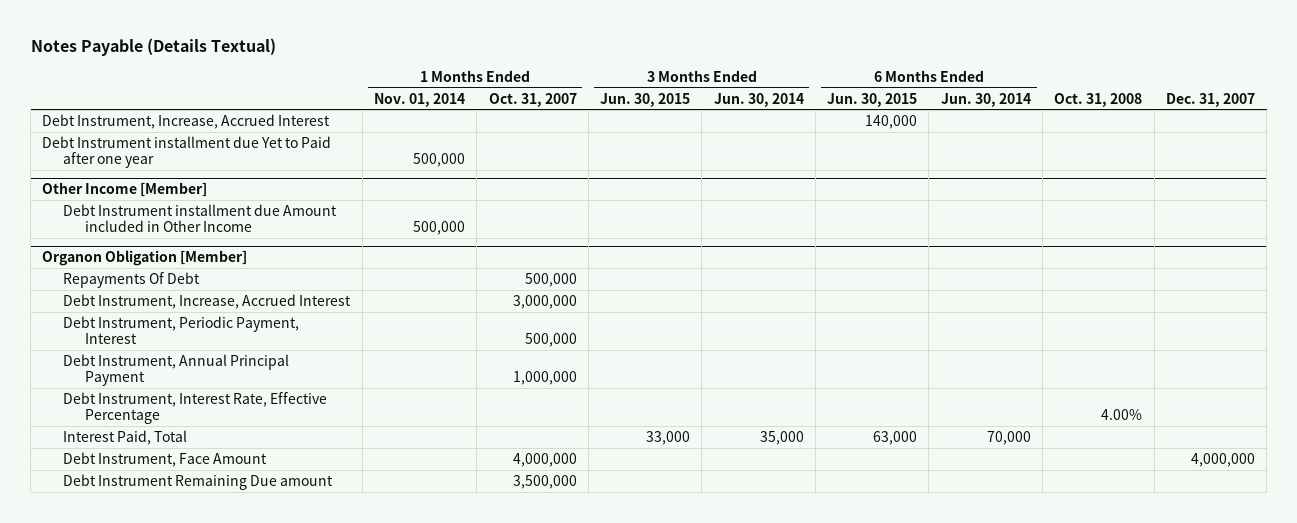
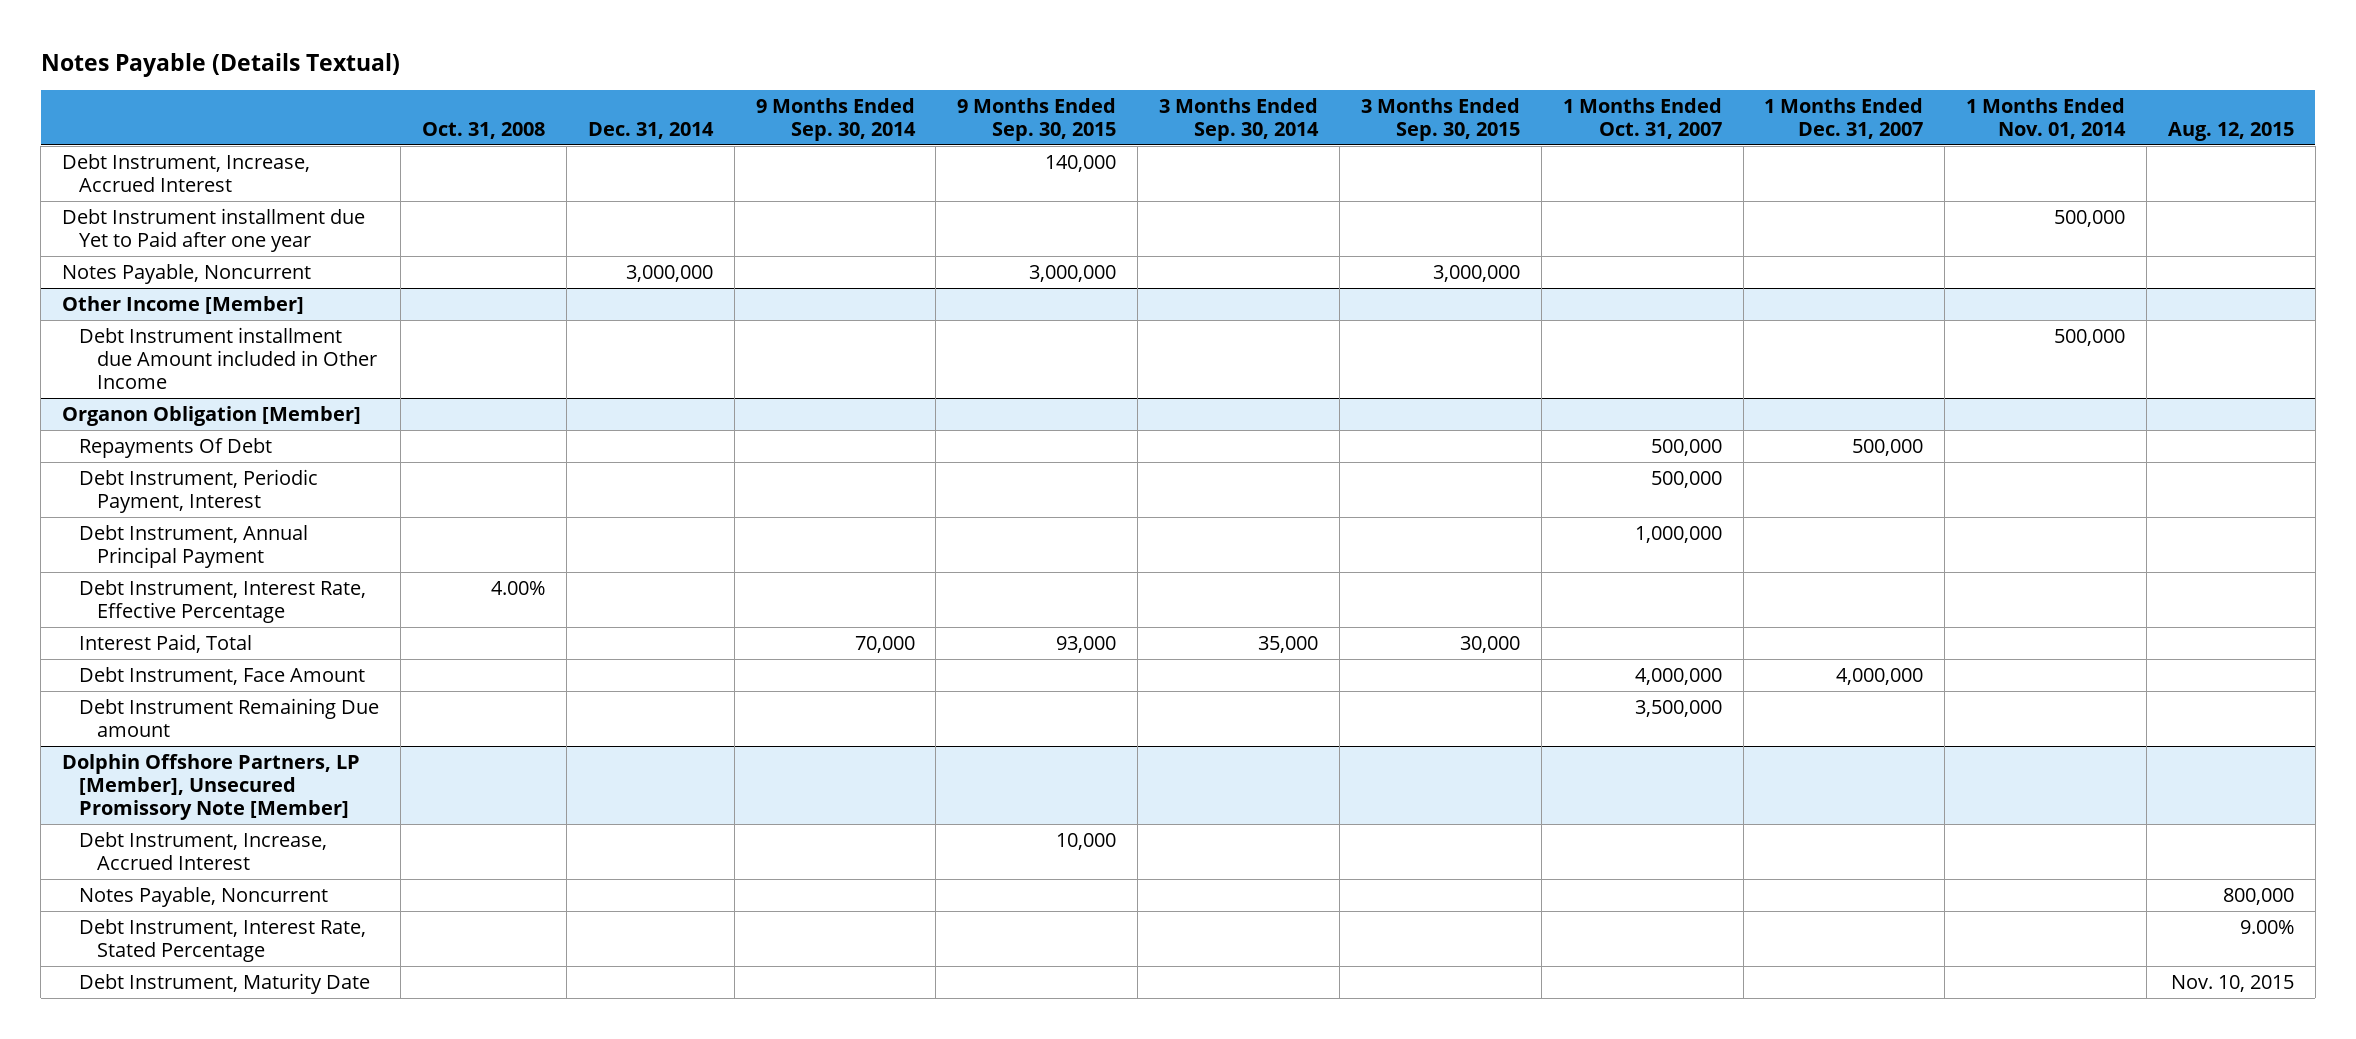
- | 1 Months Ended Nov. 01, 2014 | 1 Months Ended Oct. 31, 2007 | 3 Months Ended Jun. 30, 2015 | 3 Months Ended Jun. 30, 2014 | 6 Months Ended Jun. 30, 2015 | 6 Months Ended Jun. 30, 2014 | Oct. 31, 2008 | Dec. 31, 2007
+ | Oct. 31, 2008 | Dec. 31, 2014 | 9 Months Ended Sep. 30, 2014 | 9 Months Ended Sep. 30, 2015 | 3 Months Ended Sep. 30, 2014 | 3 Months Ended Sep. 30, 2015 | 1 Months Ended Oct. 31, 2007 | 1 Months Ended Dec. 31, 2007 | 1 Months Ended Nov. 01, 2014 | Aug. 12, 2015
+ Notes Payable, Noncurrent | | 3,000,000 | | 3,000,000 | | 3,000,000 | | | |
@ Organon Obligation [Member]
- Debt Instrument, Increase, Accrued Interest | | 3,000,000 | | | | | |
+ Dolphin Offshore Partners, LP [Member], Unsecured Promissory Note [Member]
+ Debt Instrument, Increase, Accrued Interest | | | | 10,000 | | | | | |
+ Notes Payable, Noncurrent | | | | | | | | | | 800,000
+ Debt Instrument, Interest Rate, Stated Percentage | | | | | | | | | | 9.00%
+ Debt Instrument, Maturity Date | | | | | | | | | | Nov. 10, 2015

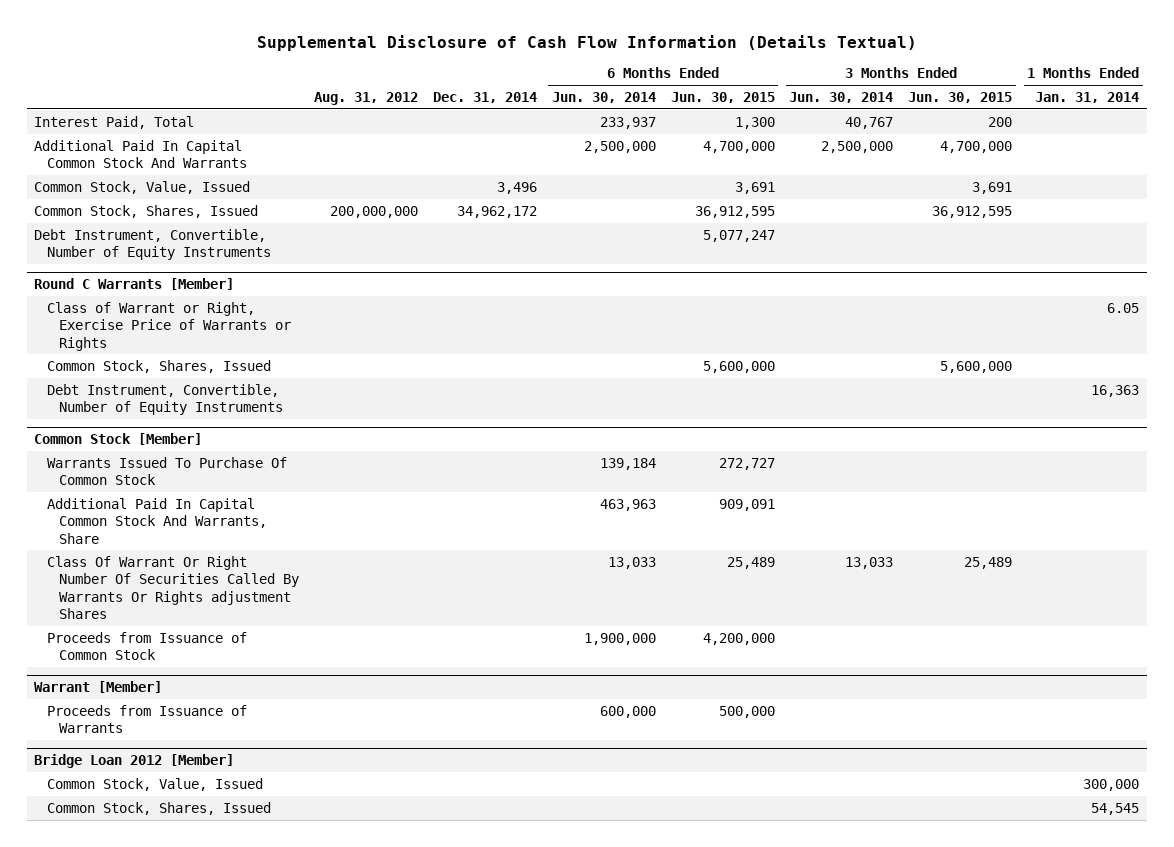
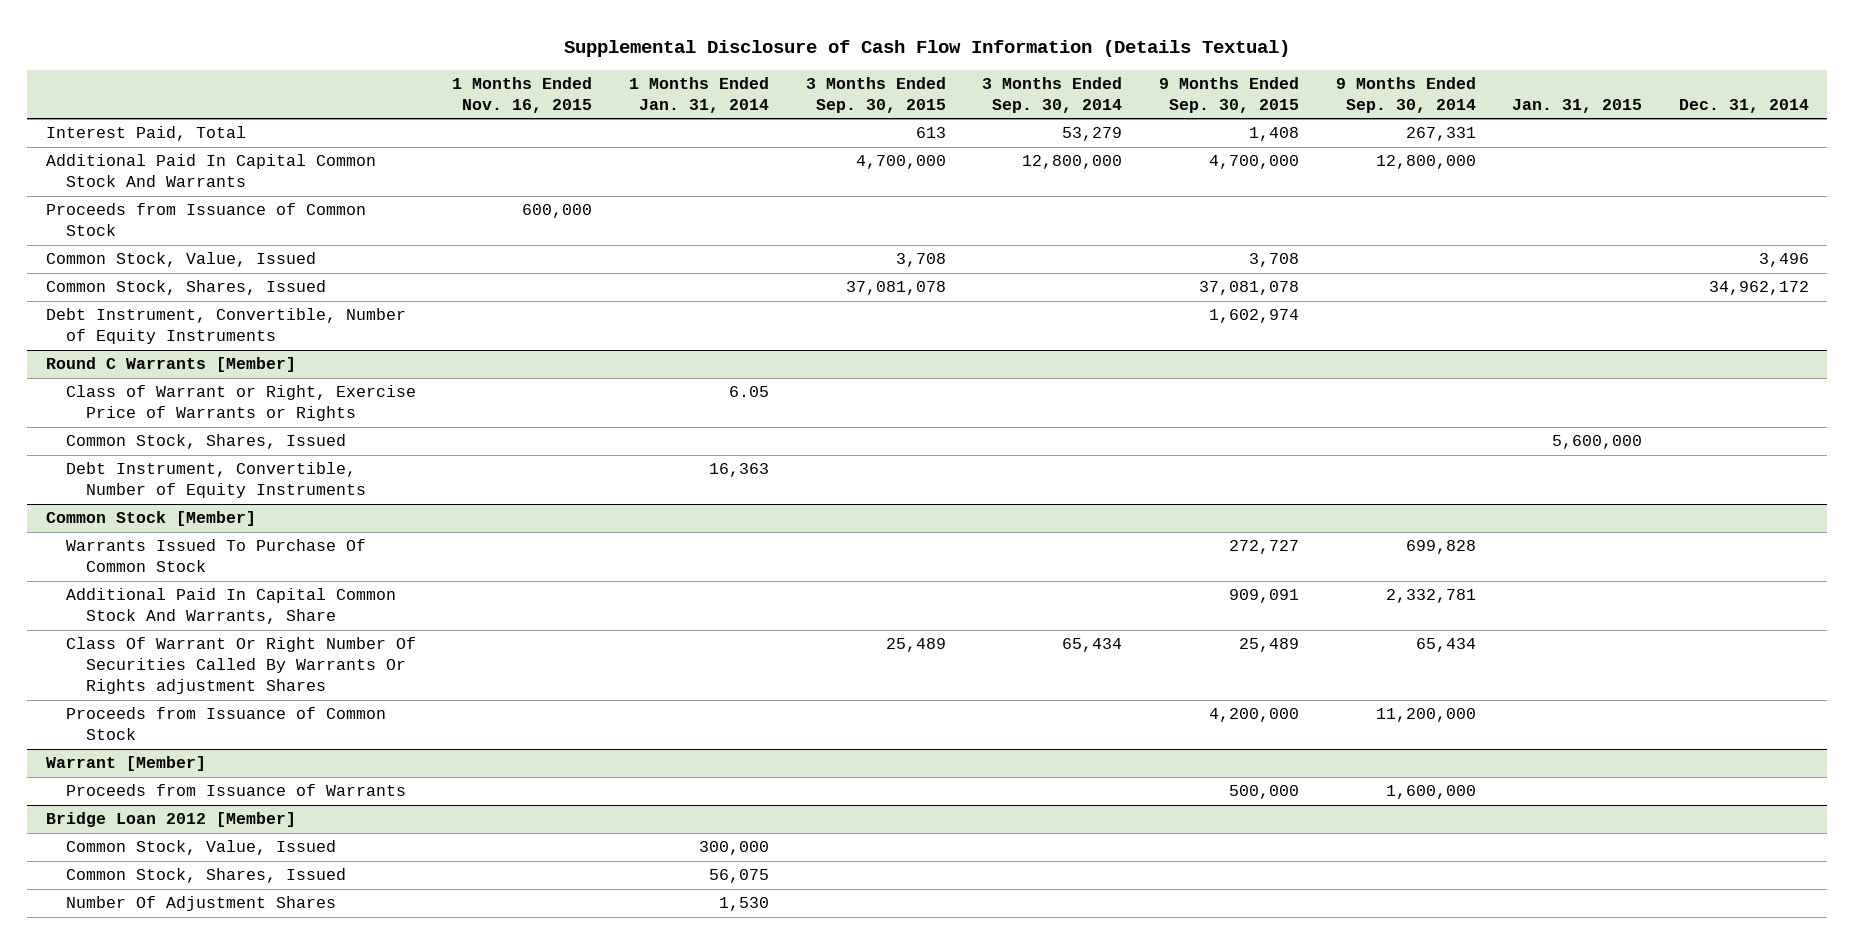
- | Aug. 31, 2012 | Dec. 31, 2014 | 6 Months Ended Jun. 30, 2014 | 6 Months Ended Jun. 30, 2015 | 3 Months Ended Jun. 30, 2014 | 3 Months Ended Jun. 30, 2015 | 1 Months Ended Jan. 31, 2014
+ | 1 Months Ended Nov. 16, 2015 | 1 Months Ended Jan. 31, 2014 | 3 Months Ended Sep. 30, 2015 | 3 Months Ended Sep. 30, 2014 | 9 Months Ended Sep. 30, 2015 | 9 Months Ended Sep. 30, 2014 | Jan. 31, 2015 | Dec. 31, 2014
+ Proceeds from Issuance of Common Stock | 600,000 | | | | | | |
@ Bridge Loan 2012 [Member]
- Common Stock, Shares, Issued | | | | | | | 54,545
+ Common Stock, Shares, Issued | | 56,075 | | | | | |
+ Number Of Adjustment Shares | | 1,530 | | | | | |

